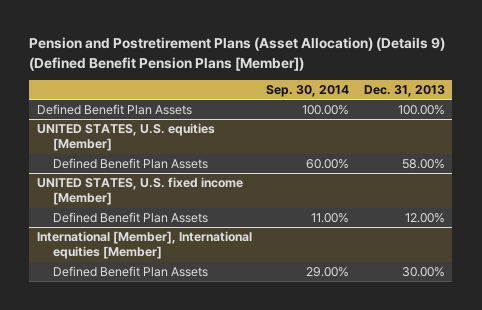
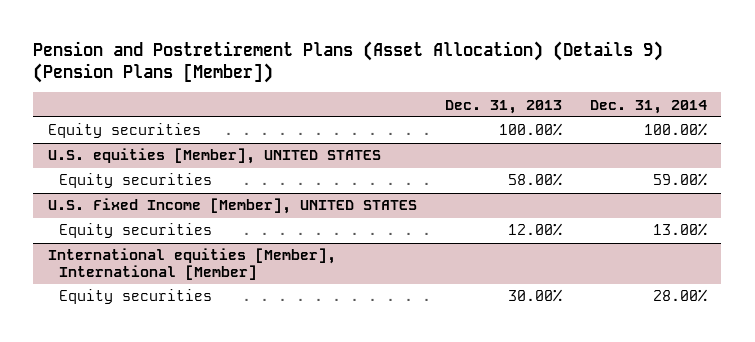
- Pension and Postretirement Plans (Asset Allocation) (Details 9) (Defined Benefit Pension Plans [Member])
+ Pension and Postretirement Plans (Asset Allocation) (Details 9) (Pension Plans [Member])
- | Sep. 30, 2014 | Dec. 31, 2013
+ | Dec. 31, 2013 | Dec. 31, 2014
- Defined Benefit Plan Assets | 100.00% | 100.00%
- UNITED STATES, U.S. equities [Member]
- Defined Benefit Plan Assets | 60.00% | 58.00%
- UNITED STATES, U.S. fixed income [Member]
- Defined Benefit Plan Assets | 11.00% | 12.00%
- International [Member], International equities [Member]
- Defined Benefit Plan Assets | 29.00% | 30.00%
+ Equity securities | 100.00% | 100.00%
+ U.S. equities [Member], UNITED STATES
+ Equity securities | 58.00% | 59.00%
+ U.S. Fixed Income [Member], UNITED STATES
+ Equity securities | 12.00% | 13.00%
+ International equities [Member], International [Member]
+ Equity securities | 30.00% | 28.00%

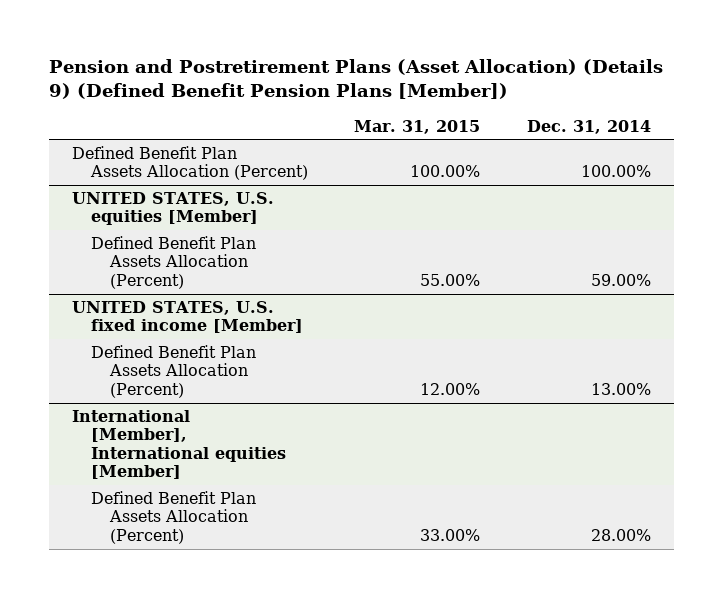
- Pension and Postretirement Plans (Asset Allocation) (Details 9) (Pension Plans [Member])
+ Pension and Postretirement Plans (Asset Allocation) (Details 9) (Defined Benefit Pension Plans [Member])
- | Dec. 31, 2013 | Dec. 31, 2014
+ | Mar. 31, 2015 | Dec. 31, 2014
- Equity securities | 100.00% | 100.00%
- U.S. equities [Member], UNITED STATES
- Equity securities | 58.00% | 59.00%
- U.S. Fixed Income [Member], UNITED STATES
- Equity securities | 12.00% | 13.00%
- International equities [Member], International [Member]
- Equity securities | 30.00% | 28.00%
+ Defined Benefit Plan Assets Allocation (Percent) | 100.00% | 100.00%
+ UNITED STATES, U.S. equities [Member]
+ Defined Benefit Plan Assets Allocation (Percent) | 55.00% | 59.00%
+ UNITED STATES, U.S. fixed income [Member]
+ Defined Benefit Plan Assets Allocation (Percent) | 12.00% | 13.00%
+ International [Member], International equities [Member]
+ Defined Benefit Plan Assets Allocation (Percent) | 33.00% | 28.00%

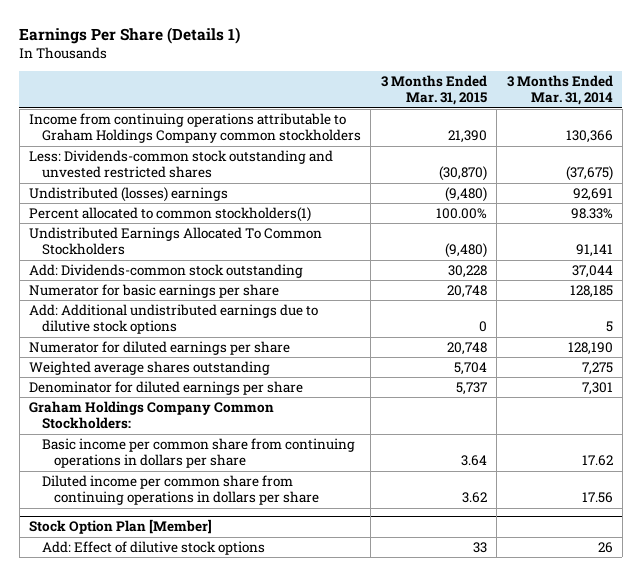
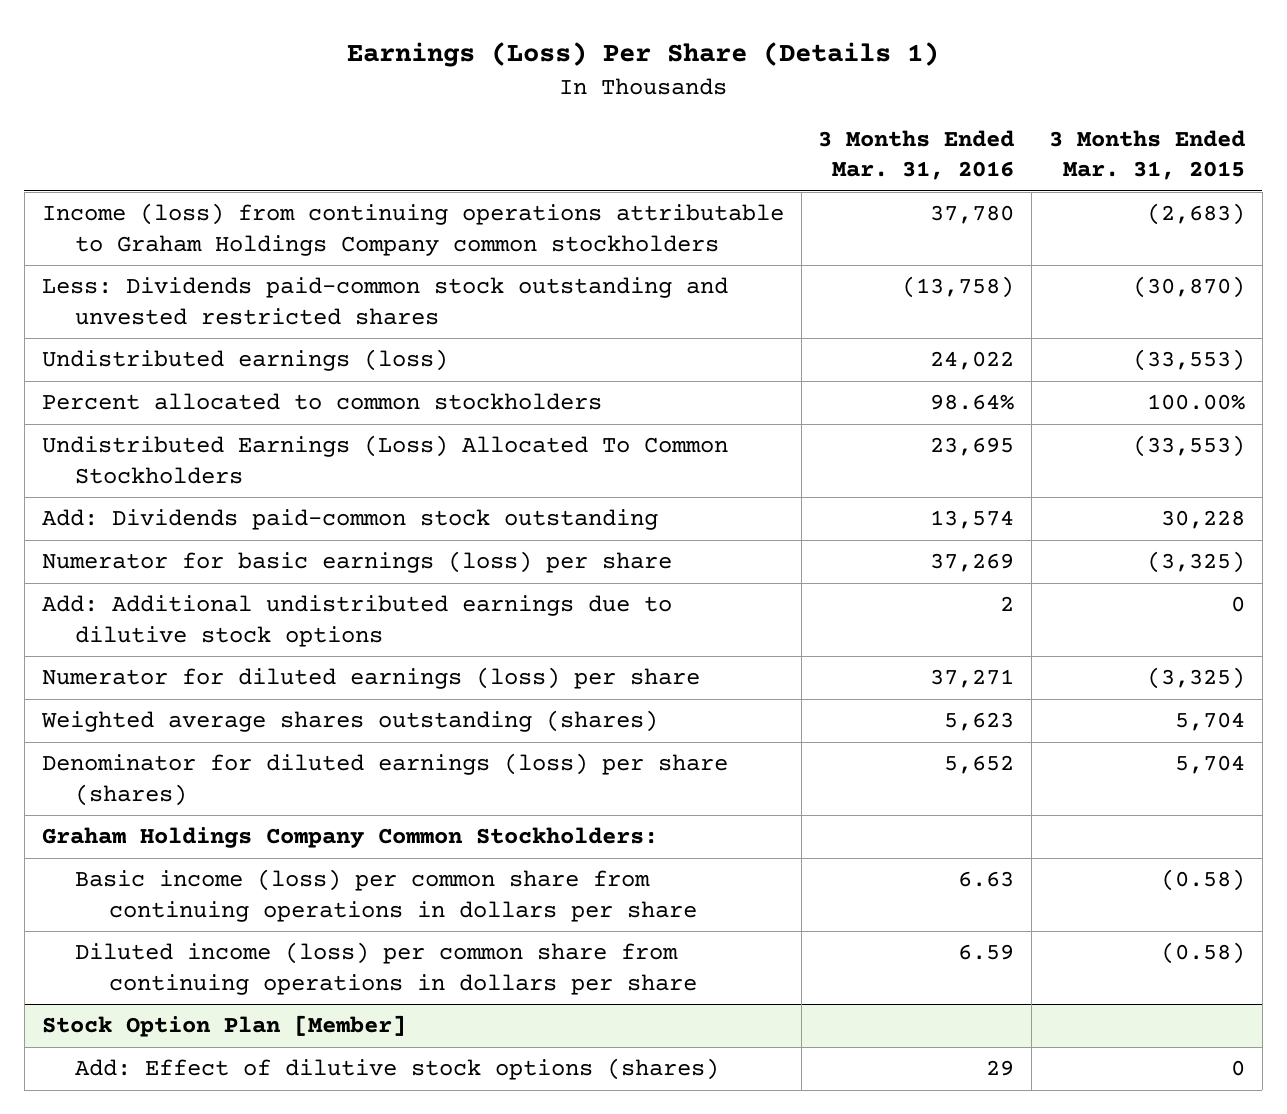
- Earnings Per Share (Details 1)
+ Earnings (Loss) Per Share (Details 1)
- | 3 Months Ended Mar. 31, 2015 | 3 Months Ended Mar. 31, 2014
+ | 3 Months Ended Mar. 31, 2016 | 3 Months Ended Mar. 31, 2015
- Income from continuing operations attributable to Graham Holdings Company common stockholders | 21,390 | 130,366
- Less: Dividends-common stock outstanding and unvested restricted shares | (30,870) | (37,675)
- Undistributed (losses) earnings | (9,480) | 92,691
- Percent allocated to common stockholders(1) | 100.00% | 98.33%
- Undistributed Earnings Allocated To Common Stockholders | (9,480) | 91,141
- Add: Dividends-common stock outstanding | 30,228 | 37,044
- Numerator for basic earnings per share | 20,748 | 128,185
+ Income (loss) from continuing operations attributable to Graham Holdings Company common stockholders | 37,780 | (2,683)
+ Less: Dividends paid-common stock outstanding and unvested restricted shares | (13,758) | (30,870)
+ Undistributed earnings (loss) | 24,022 | (33,553)
+ Percent allocated to common stockholders | 98.64% | 100.00%
+ Undistributed Earnings (Loss) Allocated To Common Stockholders | 23,695 | (33,553)
+ Add: Dividends paid-common stock outstanding | 13,574 | 30,228
+ Numerator for basic earnings (loss) per share | 37,269 | (3,325)
- Numerator for diluted earnings per share | 20,748 | 128,190
- Weighted average shares outstanding | 5,704 | 7,275
- Denominator for diluted earnings per share | 5,737 | 7,301
+ Numerator for diluted earnings (loss) per share | 37,271 | (3,325)
+ Weighted average shares outstanding (shares) | 5,623 | 5,704
+ Denominator for diluted earnings (loss) per share (shares) | 5,652 | 5,704
- Basic income per common share from continuing operations in dollars per share | 3.64 | 17.62
- Diluted income per common share from continuing operations in dollars per share | 3.62 | 17.56
+ Basic income (loss) per common share from continuing operations in dollars per share | 6.63 | (0.58)
+ Diluted income (loss) per common share from continuing operations in dollars per share | 6.59 | (0.58)
@ Stock Option Plan [Member]
- Add: Effect of dilutive stock options | 33 | 26
+ Add: Effect of dilutive stock options (shares) | 29 | 0

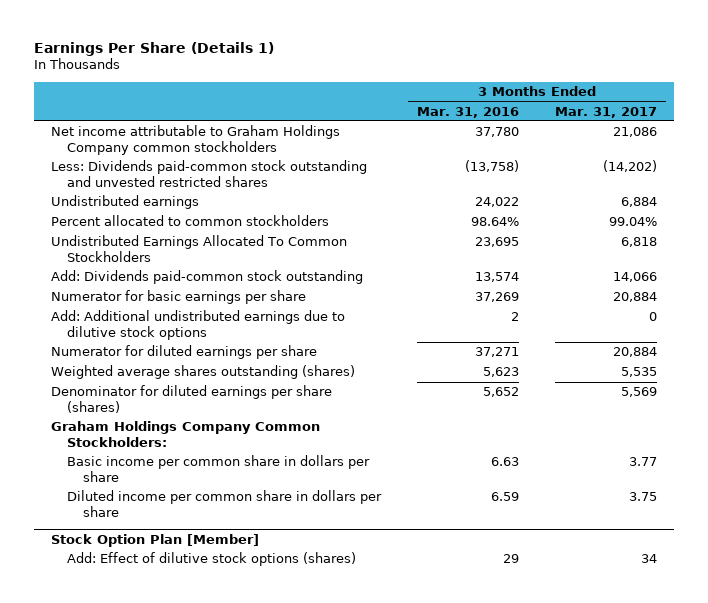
- Earnings (Loss) Per Share (Details 1)
+ Earnings Per Share (Details 1)
- | 3 Months Ended Mar. 31, 2016 | 3 Months Ended Mar. 31, 2015
+ | 3 Months Ended Mar. 31, 2016 | 3 Months Ended Mar. 31, 2017
- Income (loss) from continuing operations attributable to Graham Holdings Company common stockholders | 37,780 | (2,683)
+ Net income attributable to Graham Holdings Company common stockholders | 37,780 | 21,086
- Undistributed earnings (loss) | 24,022 | (33,553)
+ Undistributed earnings | 24,022 | 6,884
- Undistributed Earnings (Loss) Allocated To Common Stockholders | 23,695 | (33,553)
+ Undistributed Earnings Allocated To Common Stockholders | 23,695 | 6,818
- Numerator for basic earnings (loss) per share | 37,269 | (3,325)
+ Numerator for basic earnings per share | 37,269 | 20,884
- Numerator for diluted earnings (loss) per share | 37,271 | (3,325)
+ Numerator for diluted earnings per share | 37,271 | 20,884
- Denominator for diluted earnings (loss) per share (shares) | 5,652 | 5,704
+ Denominator for diluted earnings per share (shares) | 5,652 | 5,569
- Basic income (loss) per common share from continuing operations in dollars per share | 6.63 | (0.58)
- Diluted income (loss) per common share from continuing operations in dollars per share | 6.59 | (0.58)
+ Basic income per common share in dollars per share | 6.63 | 3.77
+ Diluted income per common share in dollars per share | 6.59 | 3.75

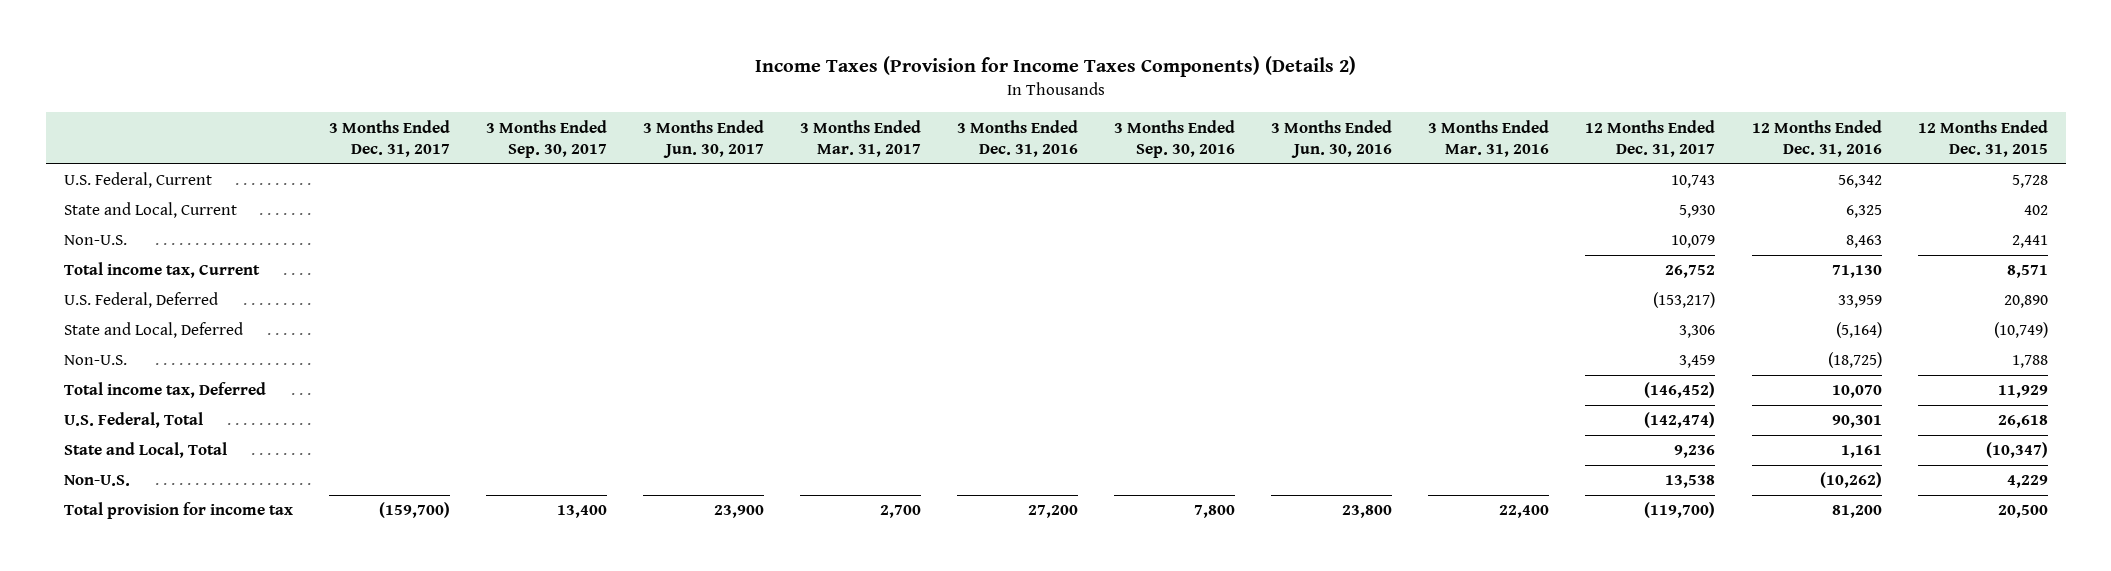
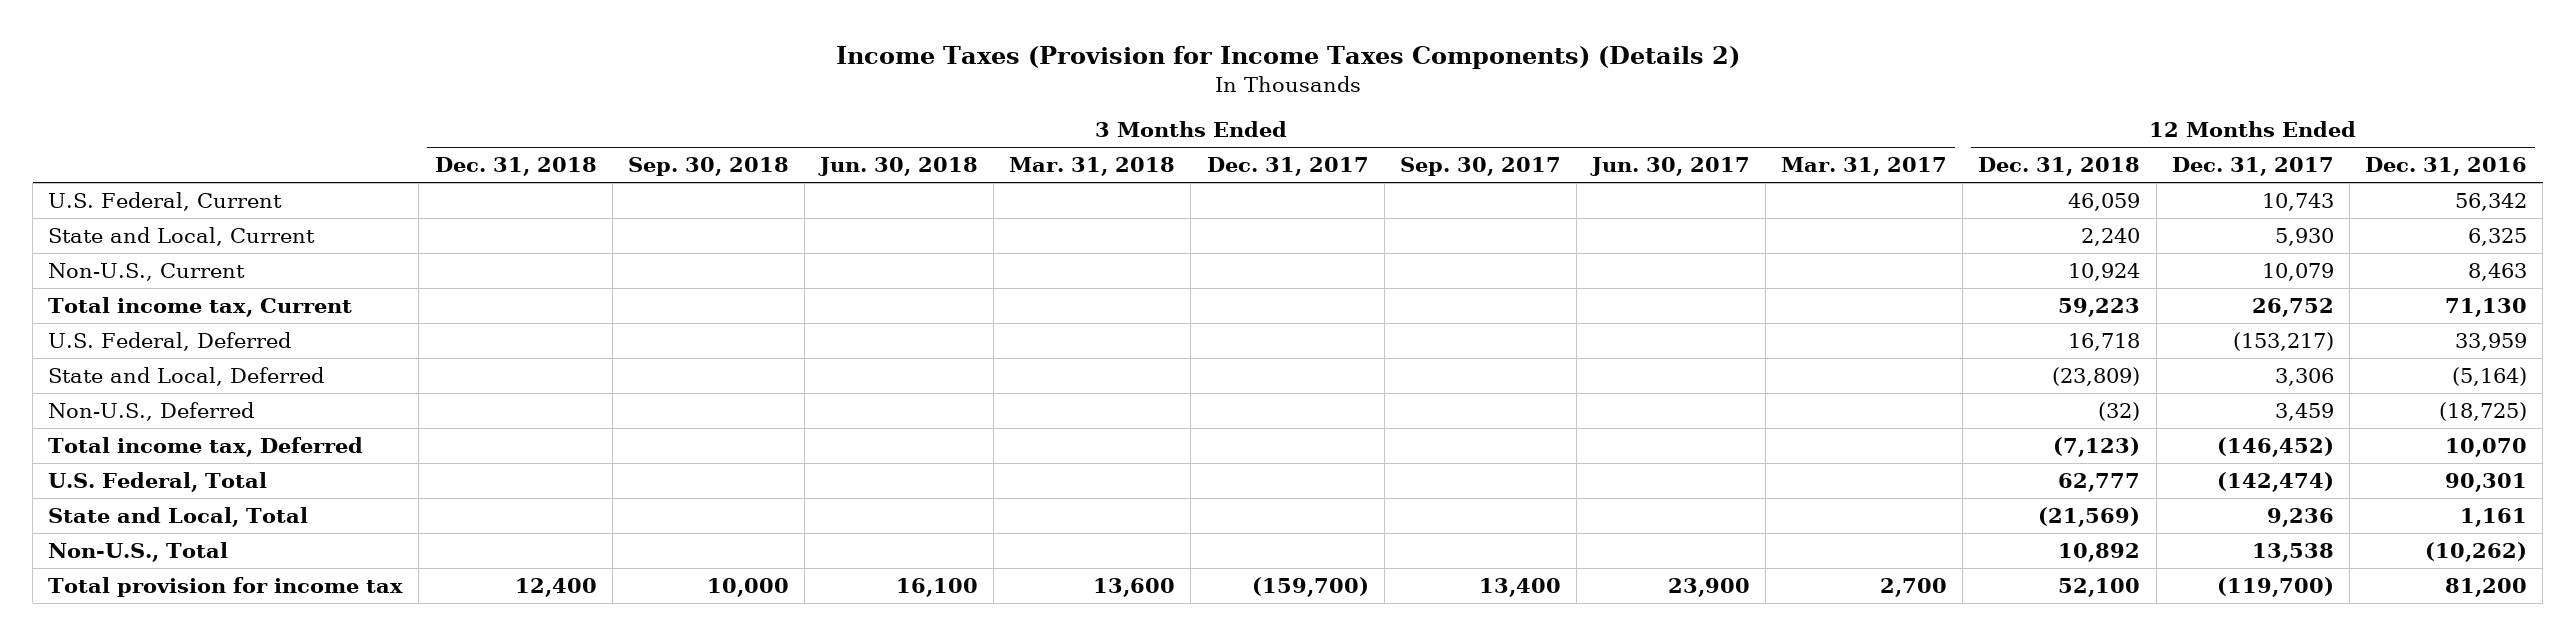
- | 3 Months Ended Dec. 31, 2017 | 3 Months Ended Sep. 30, 2017 | 3 Months Ended Jun. 30, 2017 | 3 Months Ended Mar. 31, 2017 | 3 Months Ended Dec. 31, 2016 | 3 Months Ended Sep. 30, 2016 | 3 Months Ended Jun. 30, 2016 | 3 Months Ended Mar. 31, 2016 | 12 Months Ended Dec. 31, 2017 | 12 Months Ended Dec. 31, 2016 | 12 Months Ended Dec. 31, 2015
+ | 3 Months Ended Dec. 31, 2018 | 3 Months Ended Sep. 30, 2018 | 3 Months Ended Jun. 30, 2018 | 3 Months Ended Mar. 31, 2018 | 3 Months Ended Dec. 31, 2017 | 3 Months Ended Sep. 30, 2017 | 3 Months Ended Jun. 30, 2017 | 3 Months Ended Mar. 31, 2017 | 12 Months Ended Dec. 31, 2018 | 12 Months Ended Dec. 31, 2017 | 12 Months Ended Dec. 31, 2016
- Non-U.S. | | | | | | | | | 10,079 | 8,463 | 2,441
+ Non-U.S., Current | | | | | | | | | 10,924 | 10,079 | 8,463
- Non-U.S. | | | | | | | | | 3,459 | (18,725) | 1,788
+ Non-U.S., Deferred | | | | | | | | | (32) | 3,459 | (18,725)
- Non-U.S. | | | | | | | | | 13,538 | (10,262) | 4,229
+ Non-U.S., Total | | | | | | | | | 10,892 | 13,538 | (10,262)

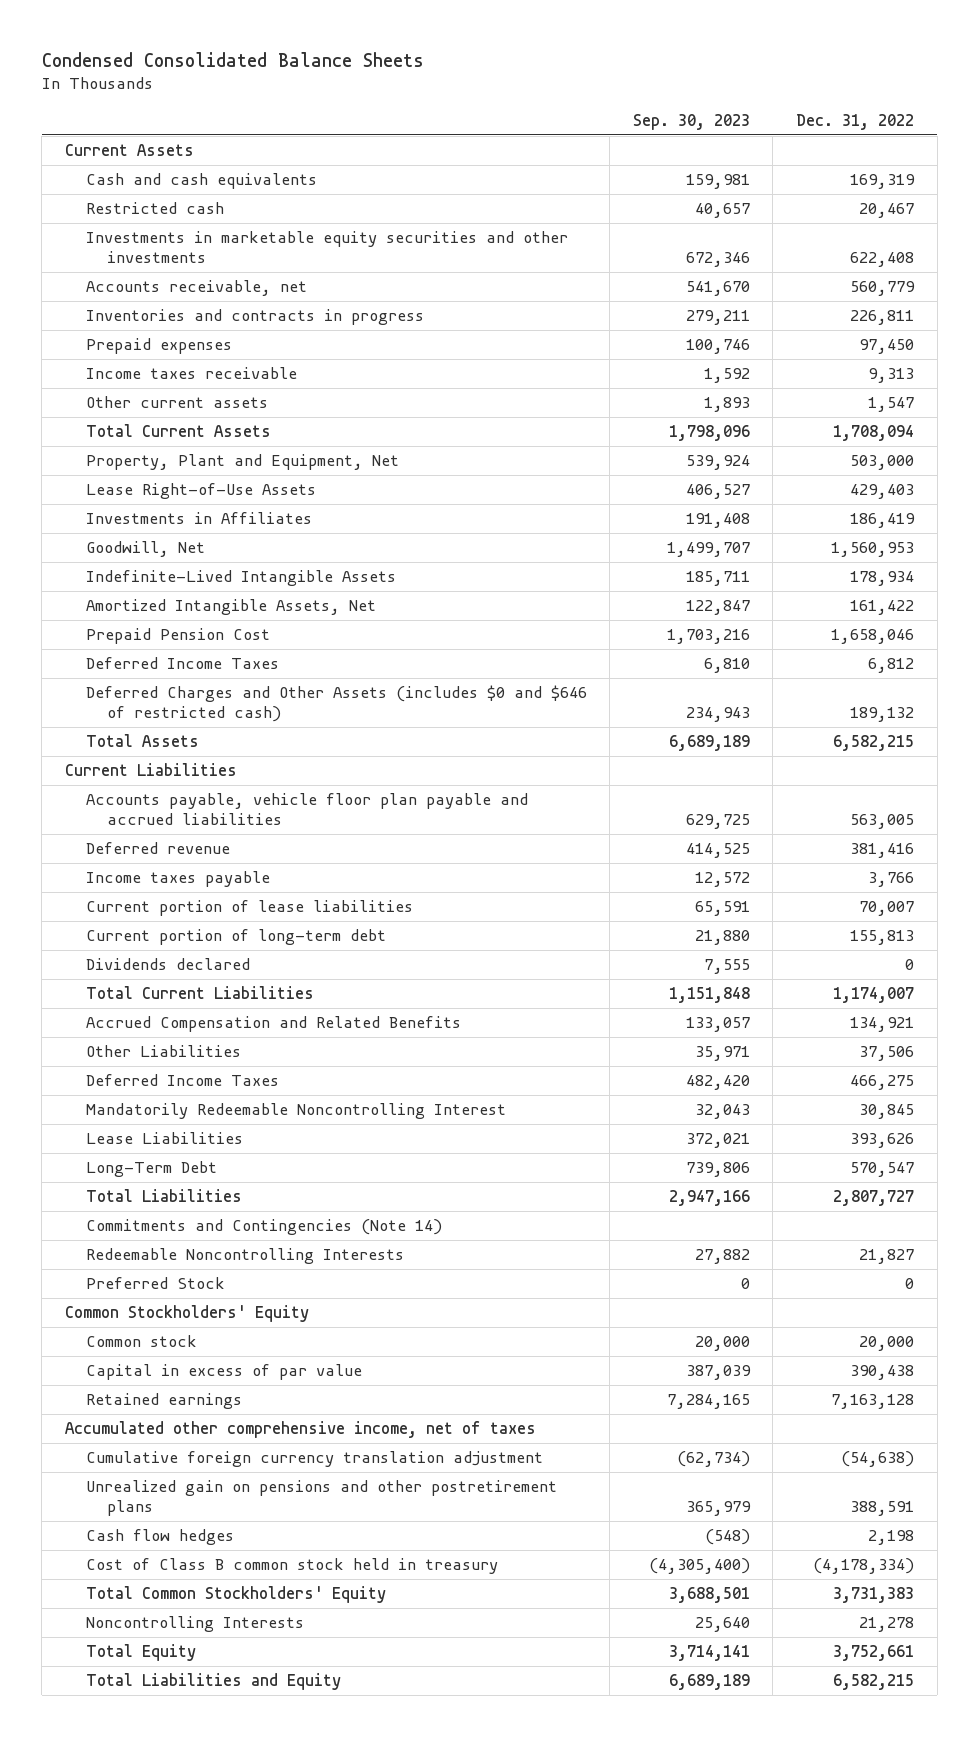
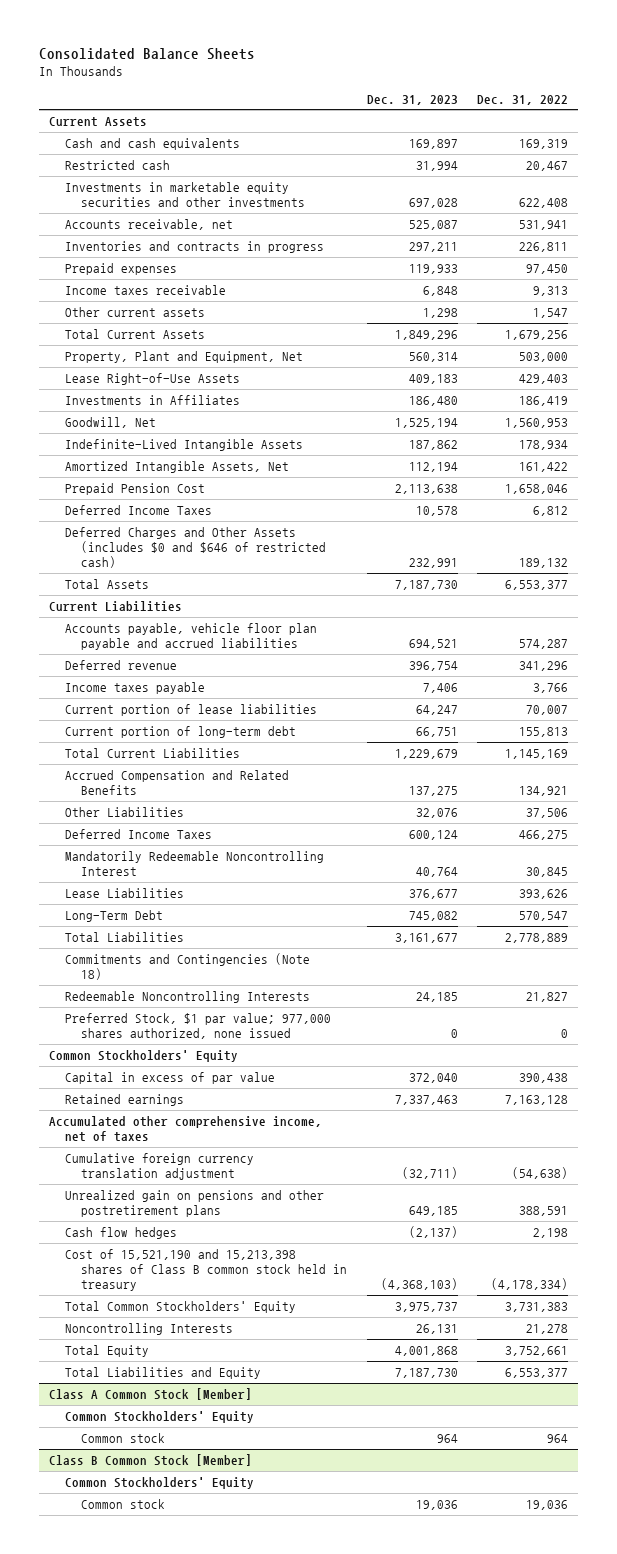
- Condensed Consolidated Balance Sheets
+ Consolidated Balance Sheets
- | Sep. 30, 2023 | Dec. 31, 2022
+ | Dec. 31, 2023 | Dec. 31, 2022
- Accounts receivable, net | 541,670 | 560,779
+ Accounts receivable, net | 525,087 | 531,941
- Total Current Assets | 1,798,096 | 1,708,094
+ Total Current Assets | 1,849,296 | 1,679,256
- Total Assets | 6,689,189 | 6,582,215
+ Total Assets | 7,187,730 | 6,553,377
- Accounts payable, vehicle floor plan payable and accrued liabilities | 629,725 | 563,005
- Deferred revenue | 414,525 | 381,416
+ Accounts payable, vehicle floor plan payable and accrued liabilities | 694,521 | 574,287
+ Deferred revenue | 396,754 | 341,296
- Dividends declared | 7,555 | 0
- Total Current Liabilities | 1,151,848 | 1,174,007
+ Total Current Liabilities | 1,229,679 | 1,145,169
- Total Liabilities | 2,947,166 | 2,807,727
- Commitments and Contingencies (Note 14)
+ Total Liabilities | 3,161,677 | 2,778,889
+ Commitments and Contingencies (Note 18)
- Preferred Stock | 0 | 0
+ Preferred Stock, $1 par value; 977,000 shares authorized, none issued | 0 | 0
- Common stock | 20,000 | 20,000
- Cost of Class B common stock held in treasury | (4,305,400) | (4,178,334)
+ Cost of 15,521,190 and 15,213,398 shares of Class B common stock held in treasury | (4,368,103) | (4,178,334)
- Total Liabilities and Equity | 6,689,189 | 6,582,215
+ Total Liabilities and Equity | 7,187,730 | 6,553,377
+ Class A Common Stock [Member]
+ Common Stockholders' Equity
+ Common stock | 964 | 964
+ Class B Common Stock [Member]
+ Common Stockholders' Equity
+ Common stock | 19,036 | 19,036

